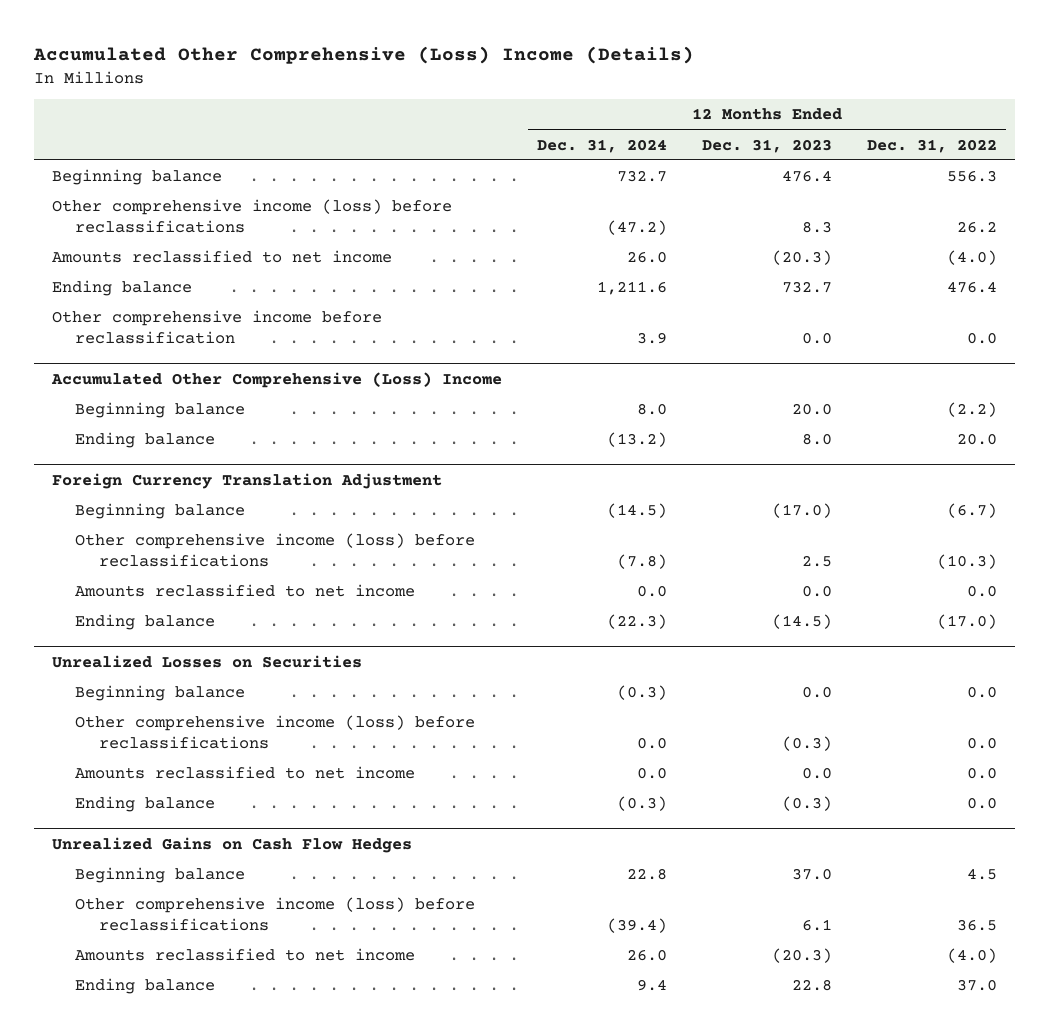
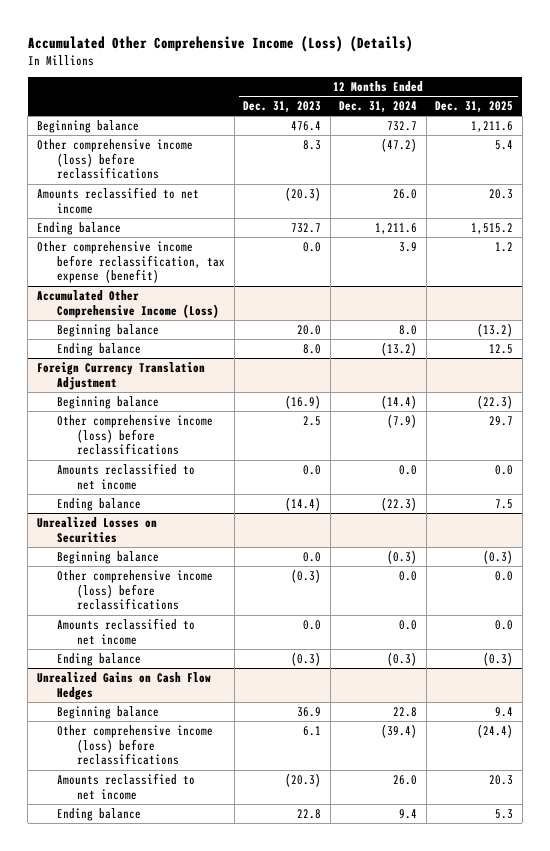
- Accumulated Other Comprehensive (Loss) Income (Details)
+ Accumulated Other Comprehensive Income (Loss) (Details)
- | 12 Months Ended Dec. 31, 2024 | 12 Months Ended Dec. 31, 2023 | 12 Months Ended Dec. 31, 2022
+ | 12 Months Ended Dec. 31, 2023 | 12 Months Ended Dec. 31, 2024 | 12 Months Ended Dec. 31, 2025
- Other comprehensive income before reclassification | 3.9 | 0.0 | 0.0
- Accumulated Other Comprehensive (Loss) Income
+ Other comprehensive income before reclassification, tax expense (benefit) | 0.0 | 3.9 | 1.2
+ Accumulated Other Comprehensive Income (Loss)
@ Foreign Currency Translation Adjustment
- Beginning balance | (14.5) | (17.0) | (6.7)
- Other comprehensive income (loss) before reclassifications | (7.8) | 2.5 | (10.3)
+ Beginning balance | (16.9) | (14.4) | (22.3)
+ Other comprehensive income (loss) before reclassifications | 2.5 | (7.9) | 29.7
- Ending balance | (22.3) | (14.5) | (17.0)
+ Ending balance | (14.4) | (22.3) | 7.5
@ Unrealized Gains on Cash Flow Hedges
- Beginning balance | 22.8 | 37.0 | 4.5
+ Beginning balance | 36.9 | 22.8 | 9.4

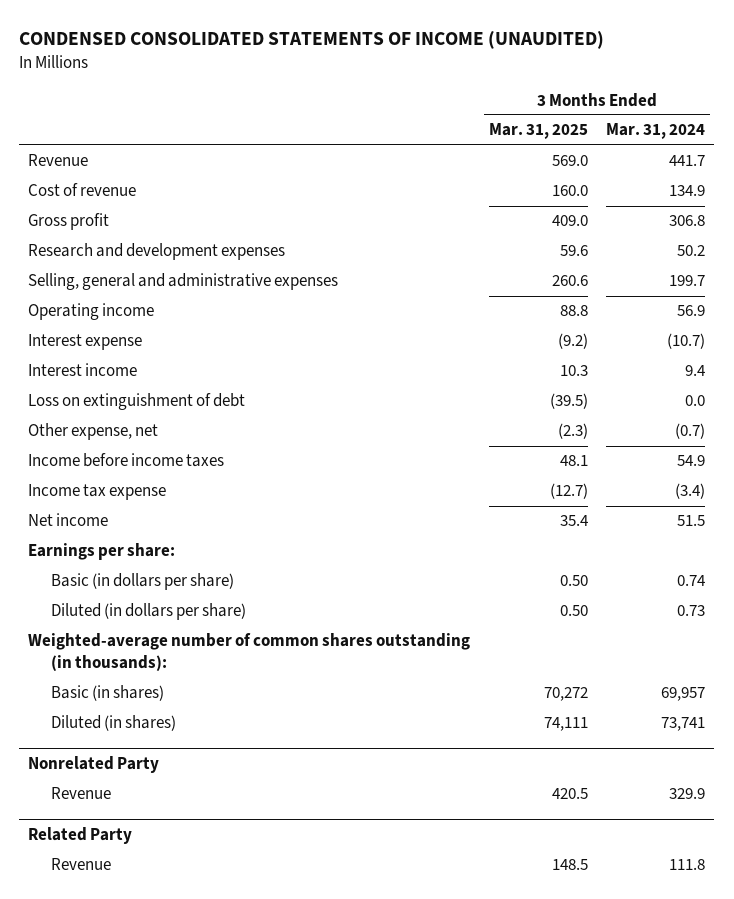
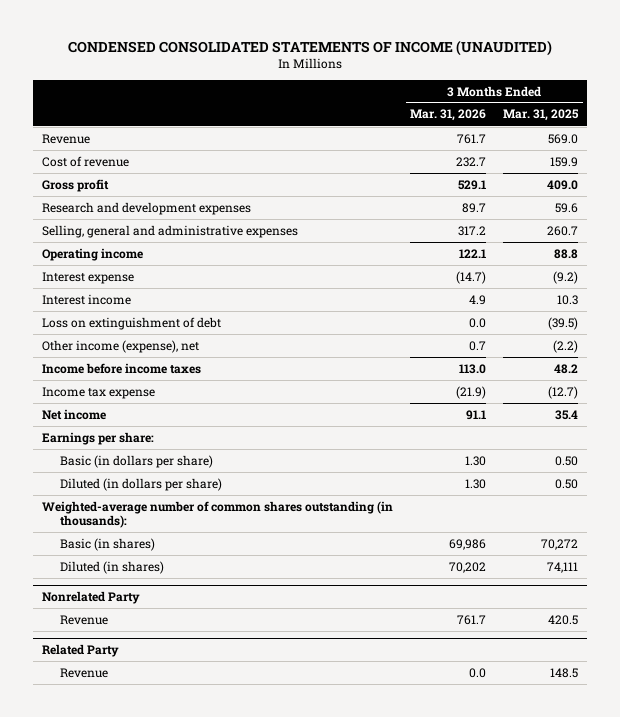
- | 3 Months Ended Mar. 31, 2025 | 3 Months Ended Mar. 31, 2024
+ | 3 Months Ended Mar. 31, 2026 | 3 Months Ended Mar. 31, 2025
- Cost of revenue | 160.0 | 134.9
+ Cost of revenue | 232.7 | 159.9
- Selling, general and administrative expenses | 260.6 | 199.7
+ Selling, general and administrative expenses | 317.2 | 260.7
- Other expense, net | (2.3) | (0.7)
- Income before income taxes | 48.1 | 54.9
+ Other income (expense), net | 0.7 | (2.2)
+ Income before income taxes | 113.0 | 48.2

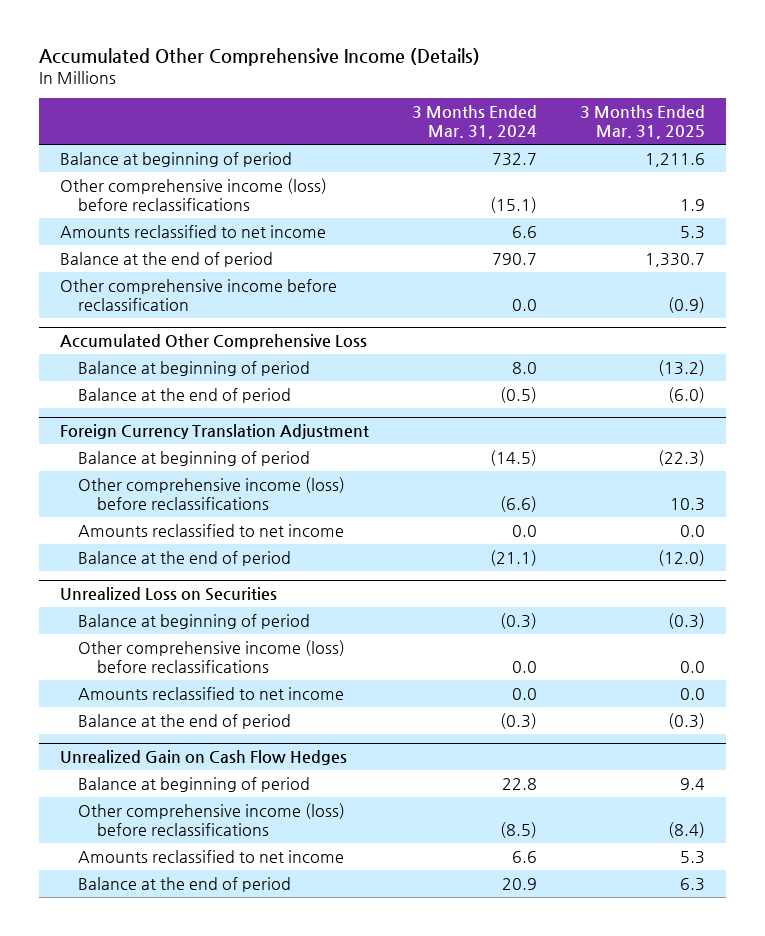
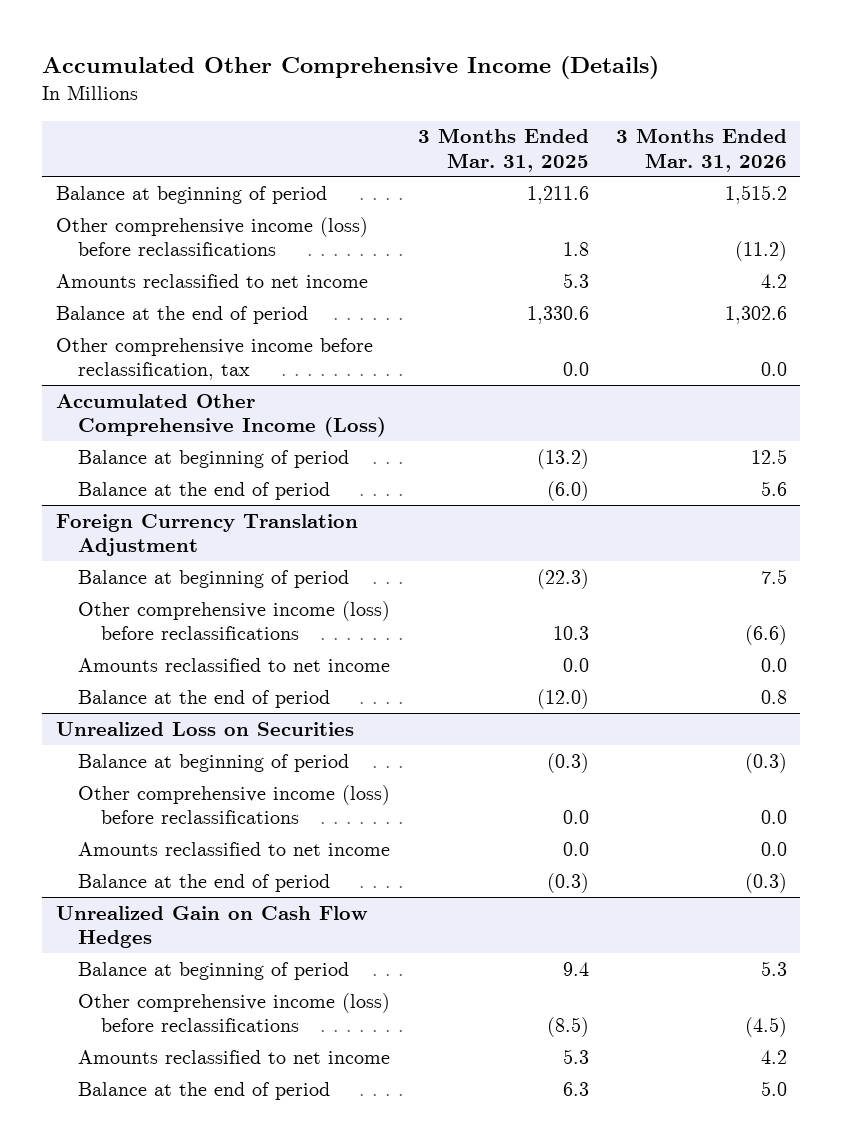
- | 3 Months Ended Mar. 31, 2024 | 3 Months Ended Mar. 31, 2025
+ | 3 Months Ended Mar. 31, 2025 | 3 Months Ended Mar. 31, 2026
- Other comprehensive income (loss) before reclassifications | (15.1) | 1.9
+ Other comprehensive income (loss) before reclassifications | 1.8 | (11.2)
- Balance at the end of period | 790.7 | 1,330.7
- Other comprehensive income before reclassification | 0.0 | (0.9)
- Accumulated Other Comprehensive Loss
+ Balance at the end of period | 1,330.6 | 1,302.6
+ Other comprehensive income before reclassification, tax | 0.0 | 0.0
+ Accumulated Other Comprehensive Income (Loss)
@ Unrealized Gain on Cash Flow Hedges
- Other comprehensive income (loss) before reclassifications | (8.5) | (8.4)
+ Other comprehensive income (loss) before reclassifications | (8.5) | (4.5)

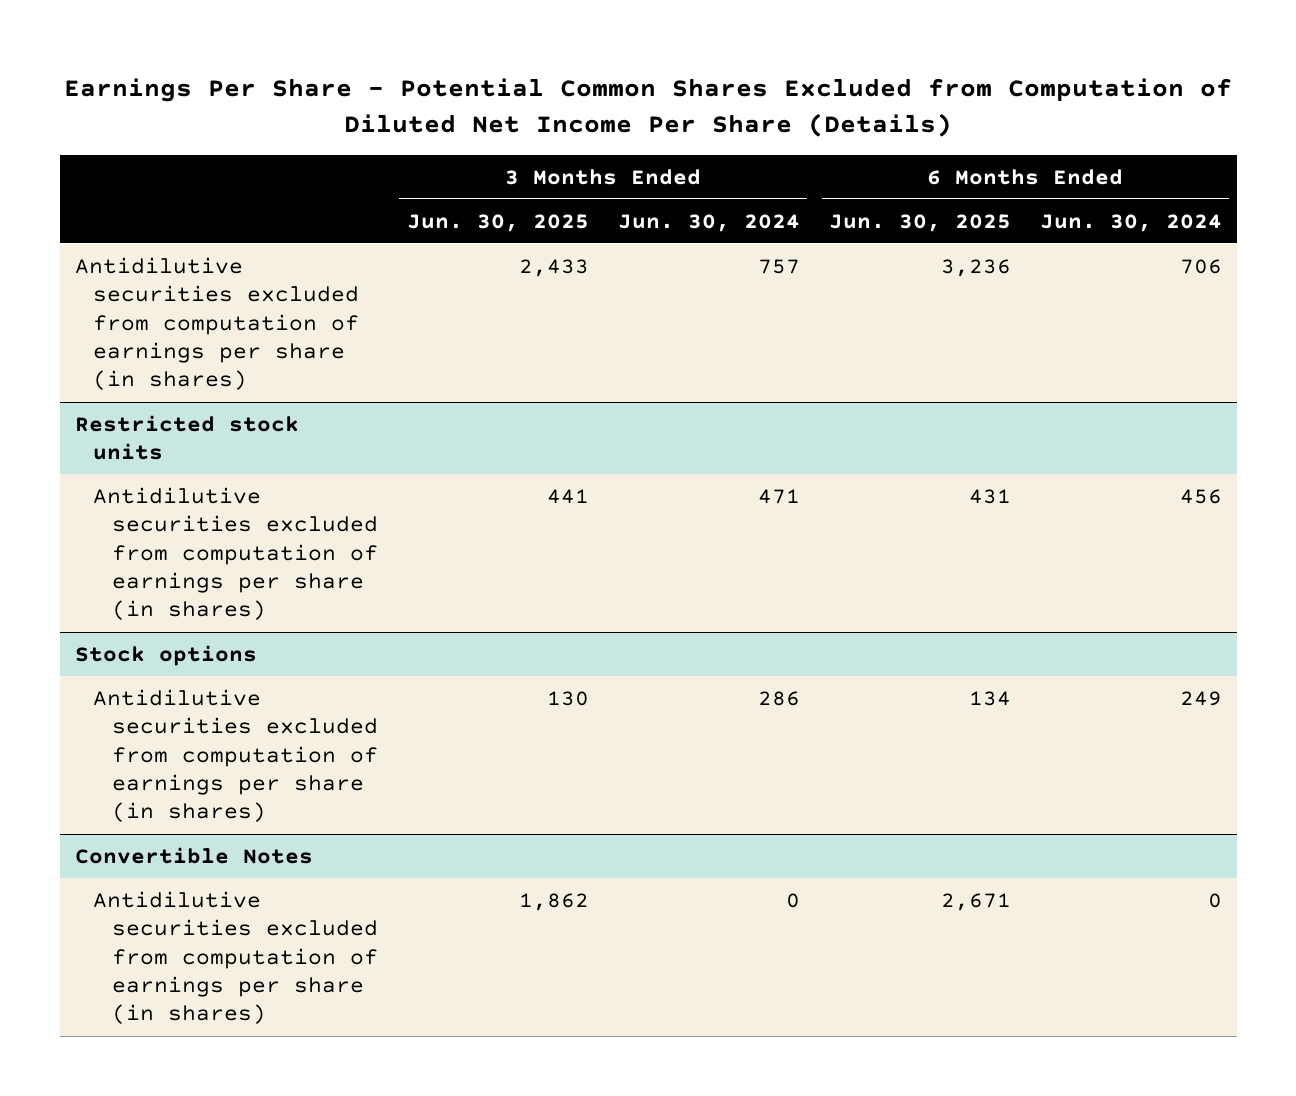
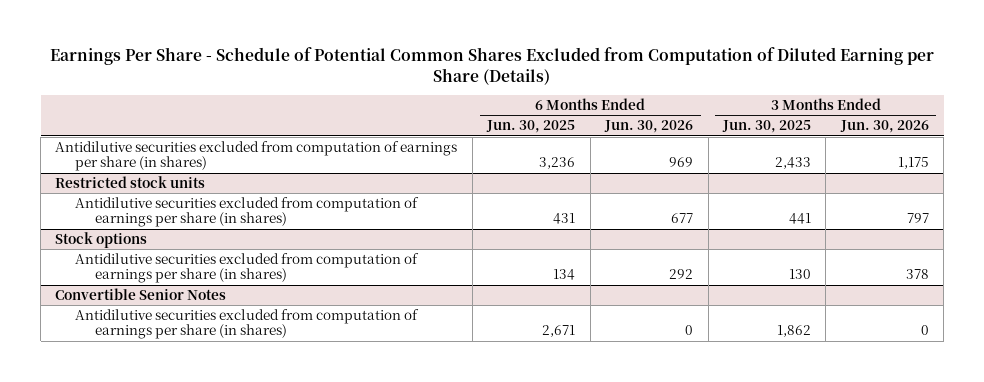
- Earnings Per Share - Potential Common Shares Excluded from Computation of Diluted Net Income Per Share (Details)
+ Earnings Per Share - Schedule of Potential Common Shares Excluded from Computation of Diluted Earning per Share (Details)
- | 3 Months Ended Jun. 30, 2025 | 3 Months Ended Jun. 30, 2024 | 6 Months Ended Jun. 30, 2025 | 6 Months Ended Jun. 30, 2024
+ | 6 Months Ended Jun. 30, 2025 | 6 Months Ended Jun. 30, 2026 | 3 Months Ended Jun. 30, 2025 | 3 Months Ended Jun. 30, 2026
- Convertible Notes
+ Convertible Senior Notes

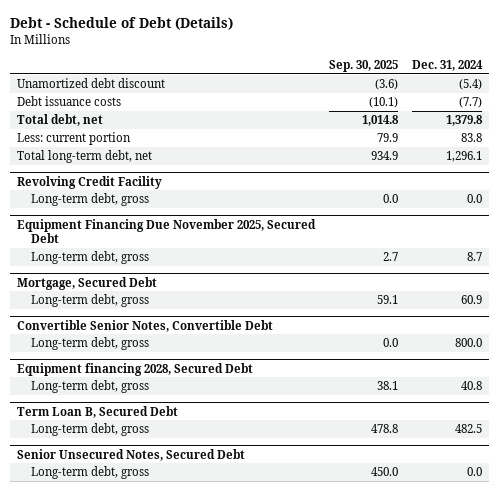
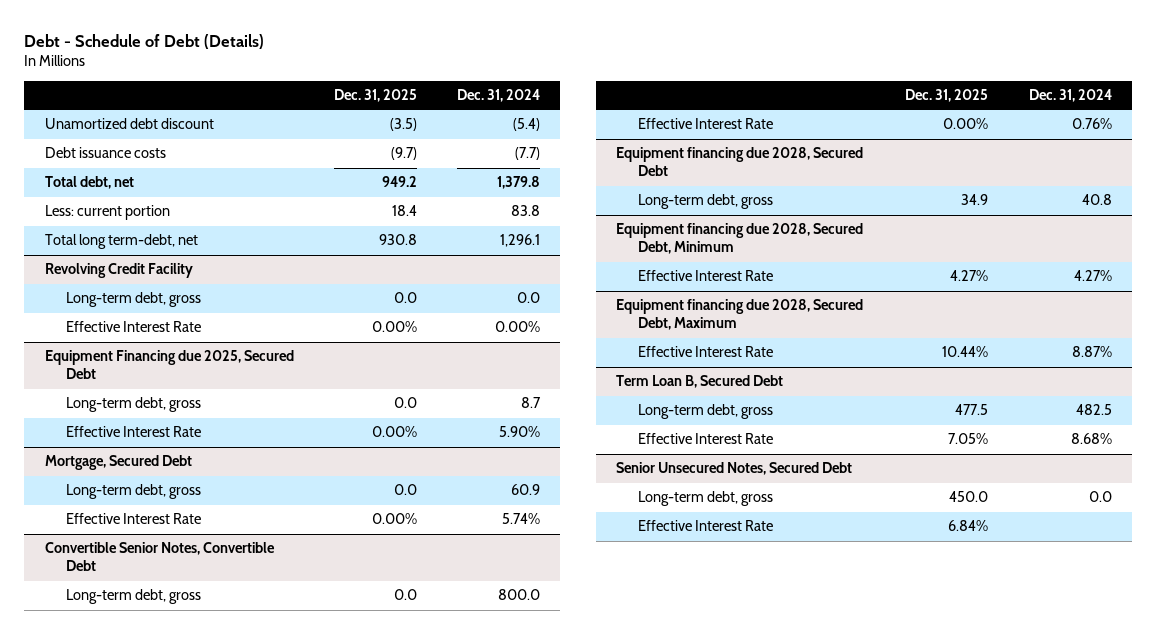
- | Sep. 30, 2025 | Dec. 31, 2024
+ | Dec. 31, 2025 | Dec. 31, 2024
- Total long-term debt, net | 934.9 | 1,296.1
+ Total long term-debt, net | 930.8 | 1,296.1
- Equipment Financing Due November 2025, Secured Debt
@ Revolving Credit Facility
+ Effective Interest Rate | 0.00% | 0.00%
+ Equipment Financing due 2025, Secured Debt
+ Effective Interest Rate | 0.00% | 5.90%
@ Mortgage, Secured Debt
+ Effective Interest Rate | 0.00% | 5.74%
- Equipment financing 2028, Secured Debt
@ Convertible Senior Notes, Convertible Debt
+ Effective Interest Rate | 0.00% | 0.76%
+ Equipment financing due 2028, Secured Debt
+ Equipment financing due 2028, Secured Debt, Minimum
+ Effective Interest Rate | 4.27% | 4.27%
+ Equipment financing due 2028, Secured Debt, Maximum
+ Effective Interest Rate | 10.44% | 8.87%
@ Term Loan B, Secured Debt
+ Effective Interest Rate | 7.05% | 8.68%
@ Senior Unsecured Notes, Secured Debt
+ Effective Interest Rate | 6.84% |

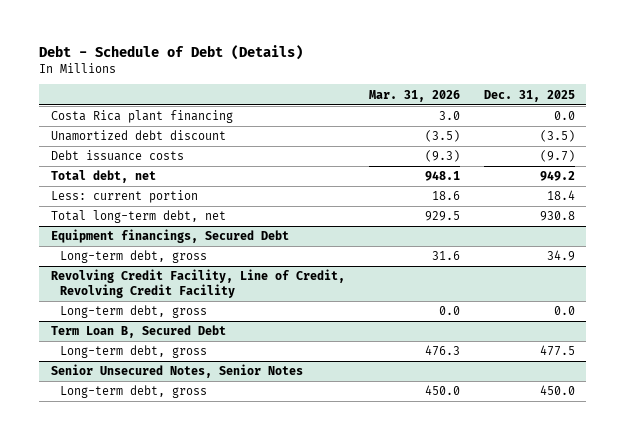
- | Dec. 31, 2025 | Dec. 31, 2024
+ | Mar. 31, 2026 | Dec. 31, 2025
+ Costa Rica plant financing | 3.0 | 0.0
- Total long term-debt, net | 930.8 | 1,296.1
- Revolving Credit Facility
- Long-term debt, gross | 0.0 | 0.0
- Effective Interest Rate | 0.00% | 0.00%
- Equipment Financing due 2025, Secured Debt
- Long-term debt, gross | 0.0 | 8.7
- Effective Interest Rate | 0.00% | 5.90%
- Mortgage, Secured Debt
- Long-term debt, gross | 0.0 | 60.9
- Effective Interest Rate | 0.00% | 5.74%
- Convertible Senior Notes, Convertible Debt
- Long-term debt, gross | 0.0 | 800.0
- Effective Interest Rate | 0.00% | 0.76%
- Equipment financing due 2028, Secured Debt
+ Total long-term debt, net | 929.5 | 930.8
+ Equipment financings, Secured Debt
- Equipment financing due 2028, Secured Debt, Minimum
- Effective Interest Rate | 4.27% | 4.27%
- Equipment financing due 2028, Secured Debt, Maximum
- Effective Interest Rate | 10.44% | 8.87%
+ Revolving Credit Facility, Line of Credit, Revolving Credit Facility
+ Long-term debt, gross | 0.0 | 0.0
@ Term Loan B, Secured Debt
- Effective Interest Rate | 7.05% | 8.68%
- Senior Unsecured Notes, Secured Debt
+ Senior Unsecured Notes, Senior Notes
- Effective Interest Rate | 6.84% |

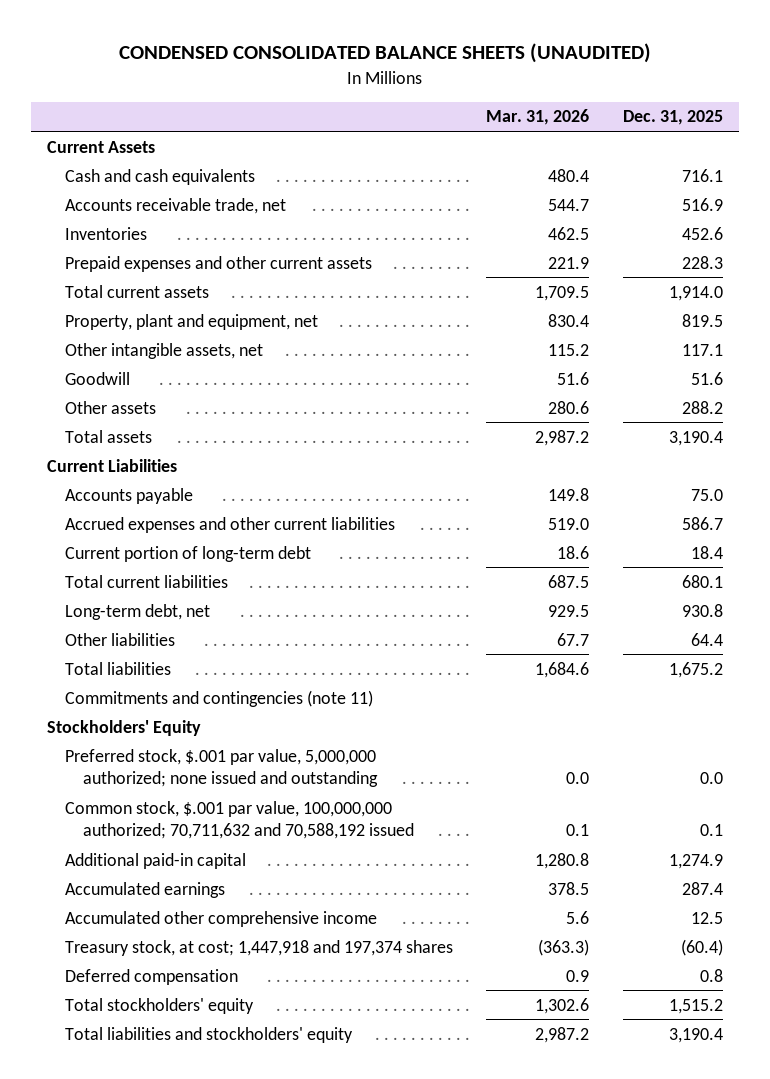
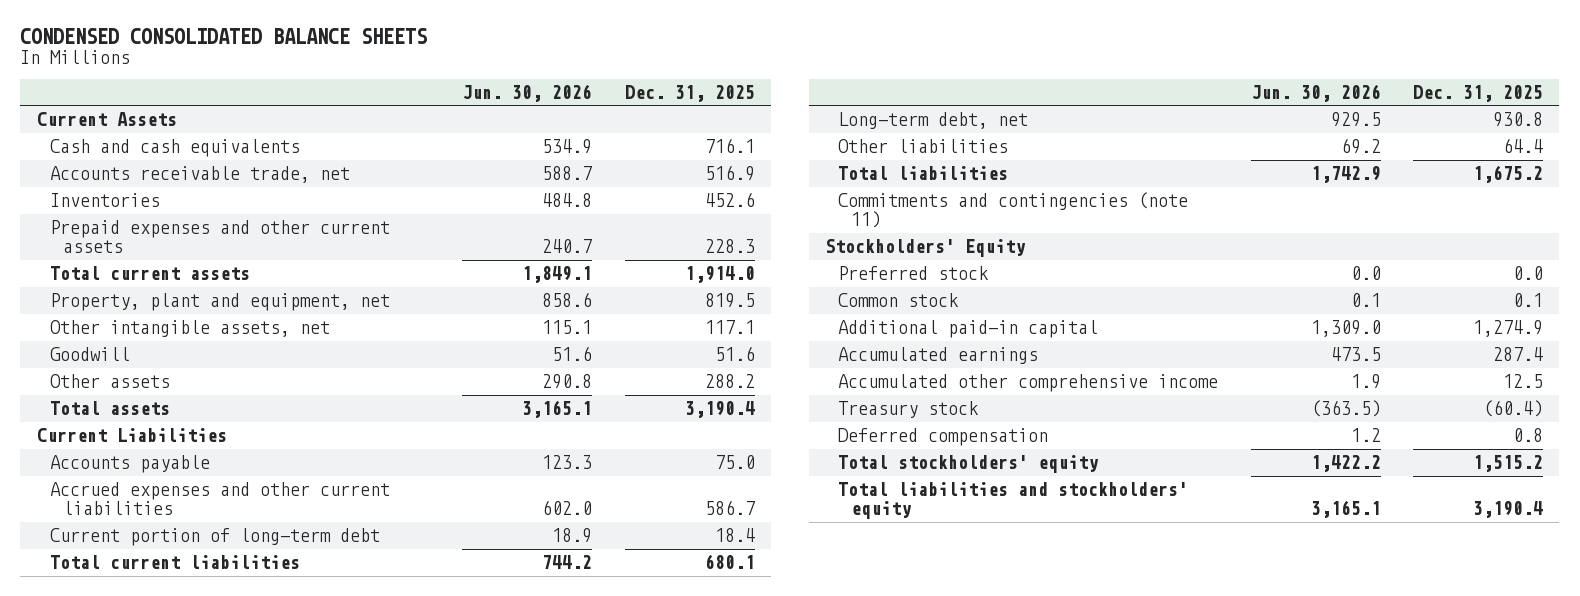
- CONDENSED CONSOLIDATED BALANCE SHEETS (UNAUDITED)
+ CONDENSED CONSOLIDATED BALANCE SHEETS
- | Mar. 31, 2026 | Dec. 31, 2025
+ | Jun. 30, 2026 | Dec. 31, 2025
- Preferred stock, $.001 par value, 5,000,000 authorized; none issued and outstanding | 0.0 | 0.0
- Common stock, $.001 par value, 100,000,000 authorized; 70,711,632 and 70,588,192 issued | 0.1 | 0.1
+ Preferred stock | 0.0 | 0.0
+ Common stock | 0.1 | 0.1
- Treasury stock, at cost; 1,447,918 and 197,374 shares | (363.3) | (60.4)
+ Treasury stock | (363.5) | (60.4)

